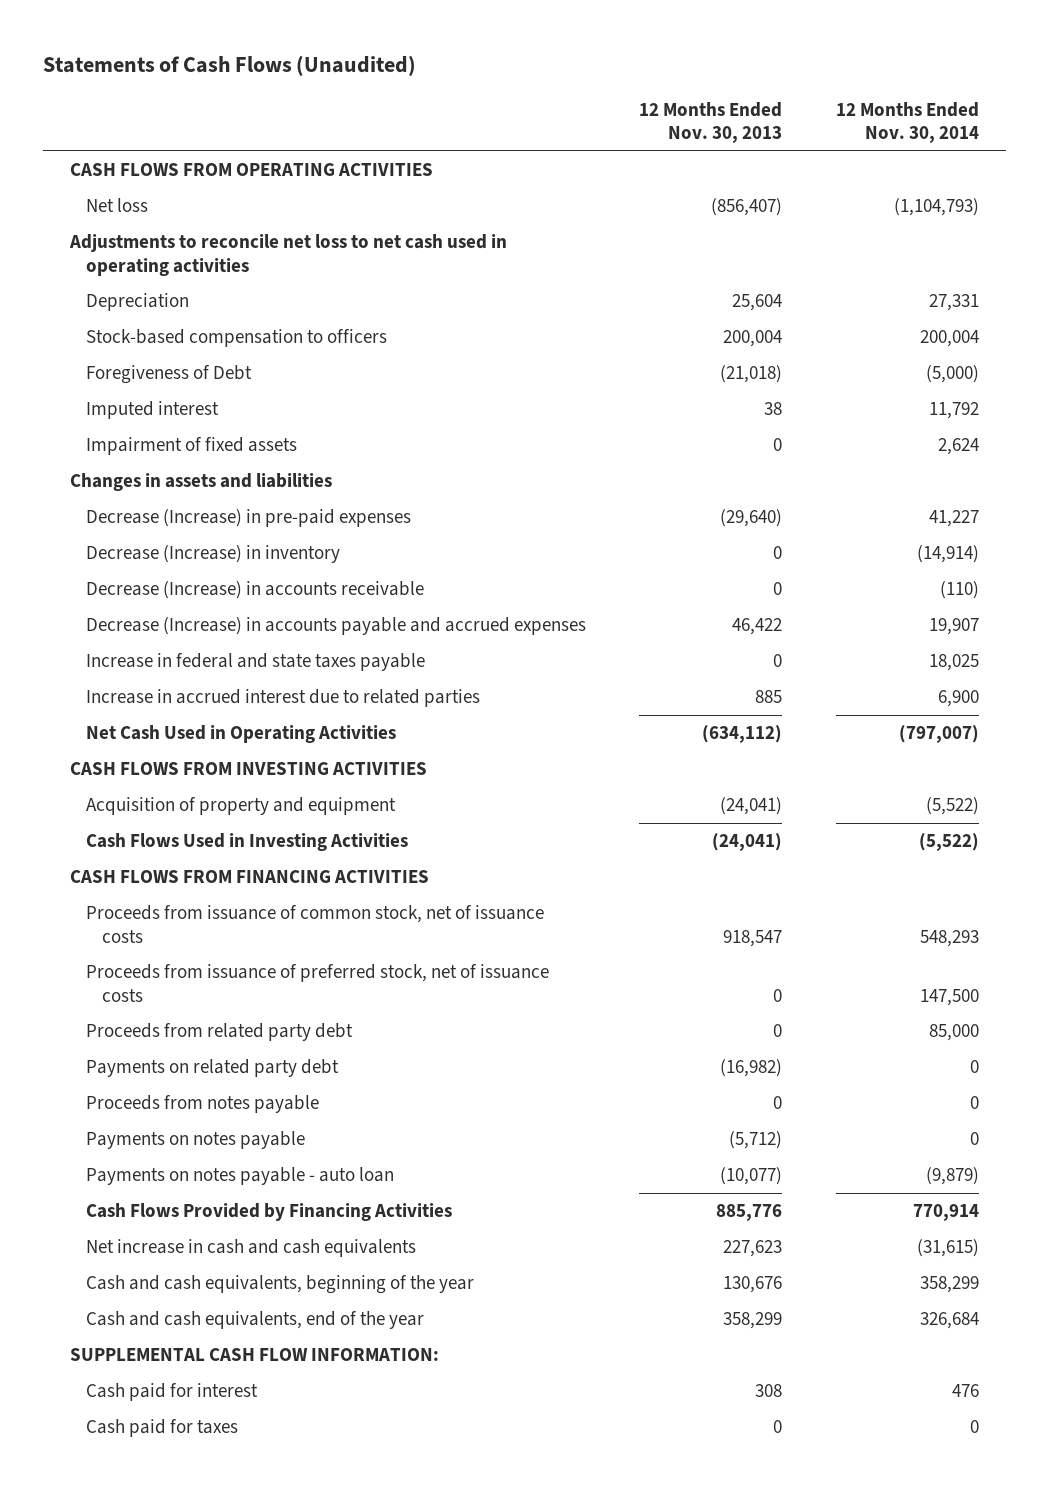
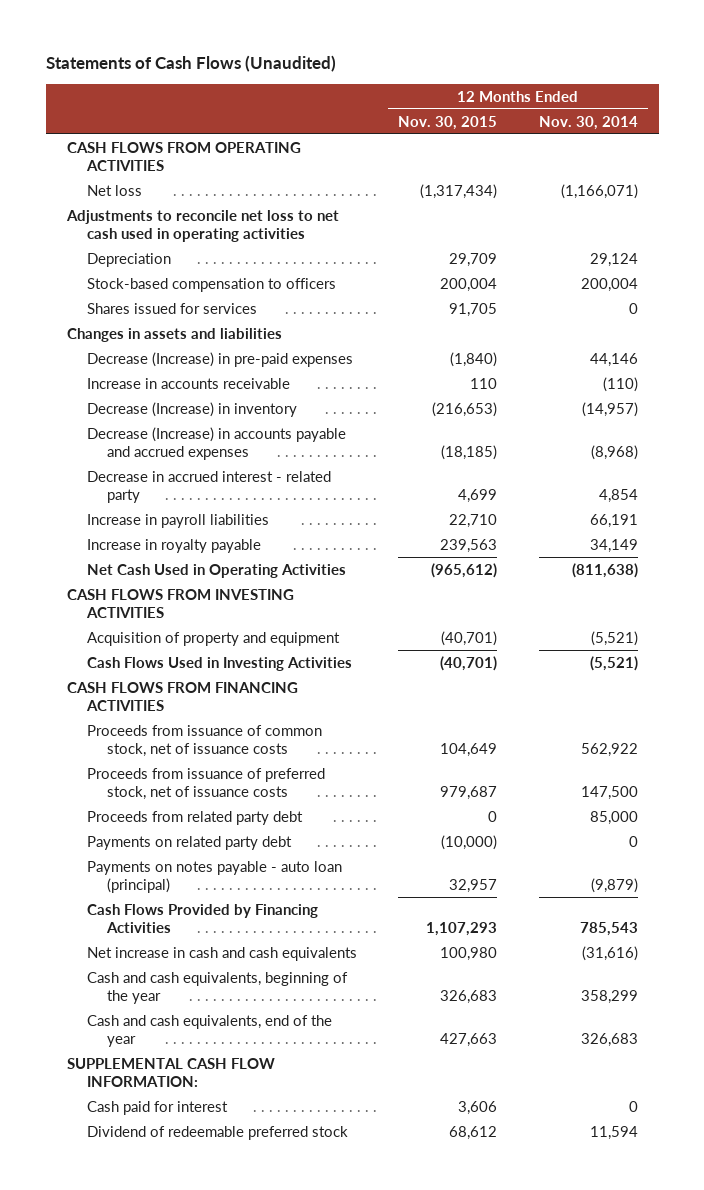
- | 12 Months Ended Nov. 30, 2013 | 12 Months Ended Nov. 30, 2014
+ | 12 Months Ended Nov. 30, 2015 | 12 Months Ended Nov. 30, 2014
- Net loss | (856,407) | (1,104,793)
+ Net loss | (1,317,434) | (1,166,071)
- Depreciation | 25,604 | 27,331
+ Depreciation | 29,709 | 29,124
- Foregiveness of Debt | (21,018) | (5,000)
- Imputed interest | 38 | 11,792
- Impairment of fixed assets | 0 | 2,624
+ Shares issued for services | 91,705 | 0
- Decrease (Increase) in pre-paid expenses | (29,640) | 41,227
- Decrease (Increase) in inventory | 0 | (14,914)
- Decrease (Increase) in accounts receivable | 0 | (110)
- Decrease (Increase) in accounts payable and accrued expenses | 46,422 | 19,907
- Increase in federal and state taxes payable | 0 | 18,025
- Increase in accrued interest due to related parties | 885 | 6,900
- Net Cash Used in Operating Activities | (634,112) | (797,007)
+ Decrease (Increase) in pre-paid expenses | (1,840) | 44,146
+ Increase in accounts receivable | 110 | (110)
+ Decrease (Increase) in inventory | (216,653) | (14,957)
+ Decrease (Increase) in accounts payable and accrued expenses | (18,185) | (8,968)
+ Decrease in accrued interest - related party | 4,699 | 4,854
+ Increase in payroll liabilities | 22,710 | 66,191
+ Increase in royalty payable | 239,563 | 34,149
+ Net Cash Used in Operating Activities | (965,612) | (811,638)
- Acquisition of property and equipment | (24,041) | (5,522)
- Cash Flows Used in Investing Activities | (24,041) | (5,522)
+ Acquisition of property and equipment | (40,701) | (5,521)
+ Cash Flows Used in Investing Activities | (40,701) | (5,521)
- Proceeds from issuance of common stock, net of issuance costs | 918,547 | 548,293
+ Proceeds from issuance of common stock, net of issuance costs | 104,649 | 562,922
- Proceeds from notes payable | 0 | 0
- Payments on notes payable | (5,712) | 0
- Payments on notes payable - auto loan | (10,077) | (9,879)
- Cash Flows Provided by Financing Activities | 885,776 | 770,914
- Net increase in cash and cash equivalents | 227,623 | (31,615)
+ Payments on notes payable - auto loan (principal) | 32,957 | (9,879)
+ Cash Flows Provided by Financing Activities | 1,107,293 | 785,543
+ Net increase in cash and cash equivalents | 100,980 | (31,616)
- Cash and cash equivalents, end of the year | 358,299 | 326,684
+ Cash and cash equivalents, end of the year | 427,663 | 326,683
- Cash paid for interest | 308 | 476
- Cash paid for taxes | 0 | 0
+ Cash paid for interest | 3,606 | 0
+ Dividend of redeemable preferred stock | 68,612 | 11,594

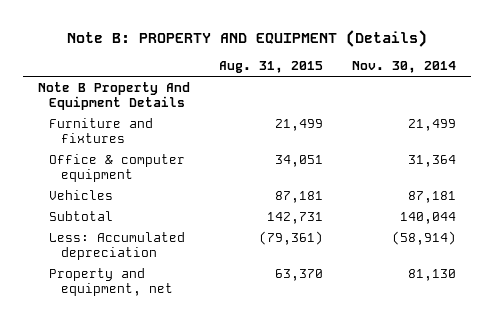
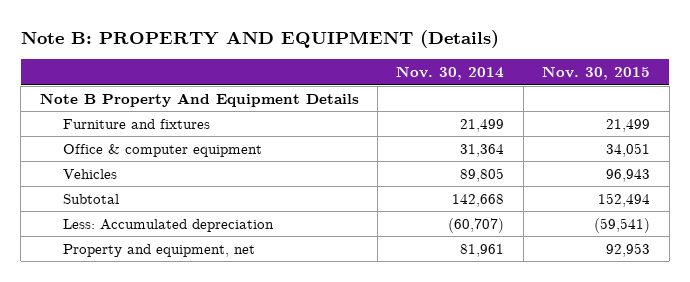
- | Aug. 31, 2015 | Nov. 30, 2014
+ | Nov. 30, 2014 | Nov. 30, 2015
- Vehicles | 87,181 | 87,181
- Subtotal | 142,731 | 140,044
- Less: Accumulated depreciation | (79,361) | (58,914)
- Property and equipment, net | 63,370 | 81,130
+ Vehicles | 89,805 | 96,943
+ Subtotal | 142,668 | 152,494
+ Less: Accumulated depreciation | (60,707) | (59,541)
+ Property and equipment, net | 81,961 | 92,953

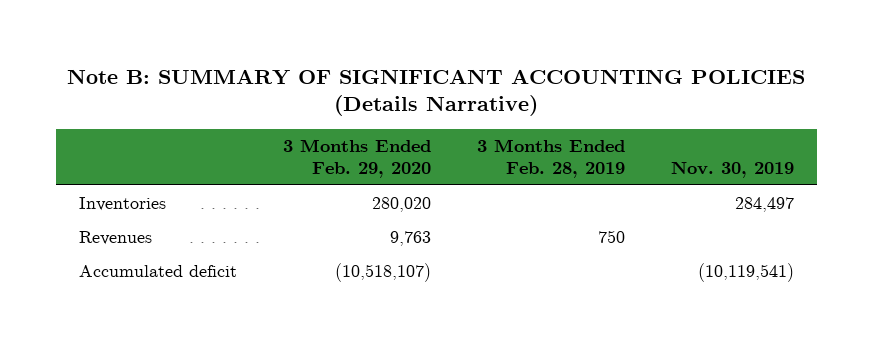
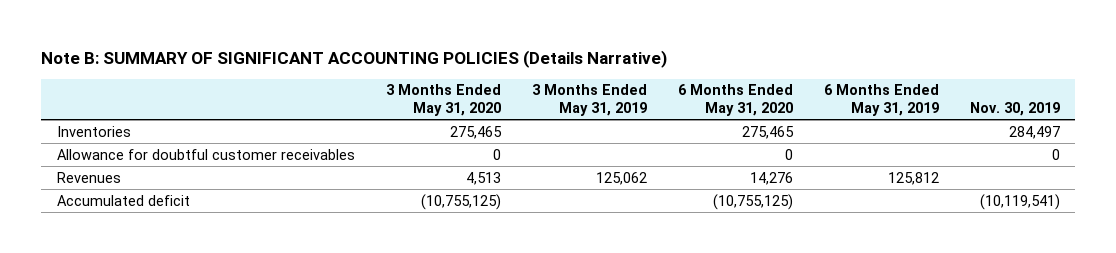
- | 3 Months Ended Feb. 29, 2020 | 3 Months Ended Feb. 28, 2019 | Nov. 30, 2019
+ | 3 Months Ended May 31, 2020 | 3 Months Ended May 31, 2019 | 6 Months Ended May 31, 2020 | 6 Months Ended May 31, 2019 | Nov. 30, 2019
+ Allowance for doubtful customer receivables | 0 | | 0 | | 0

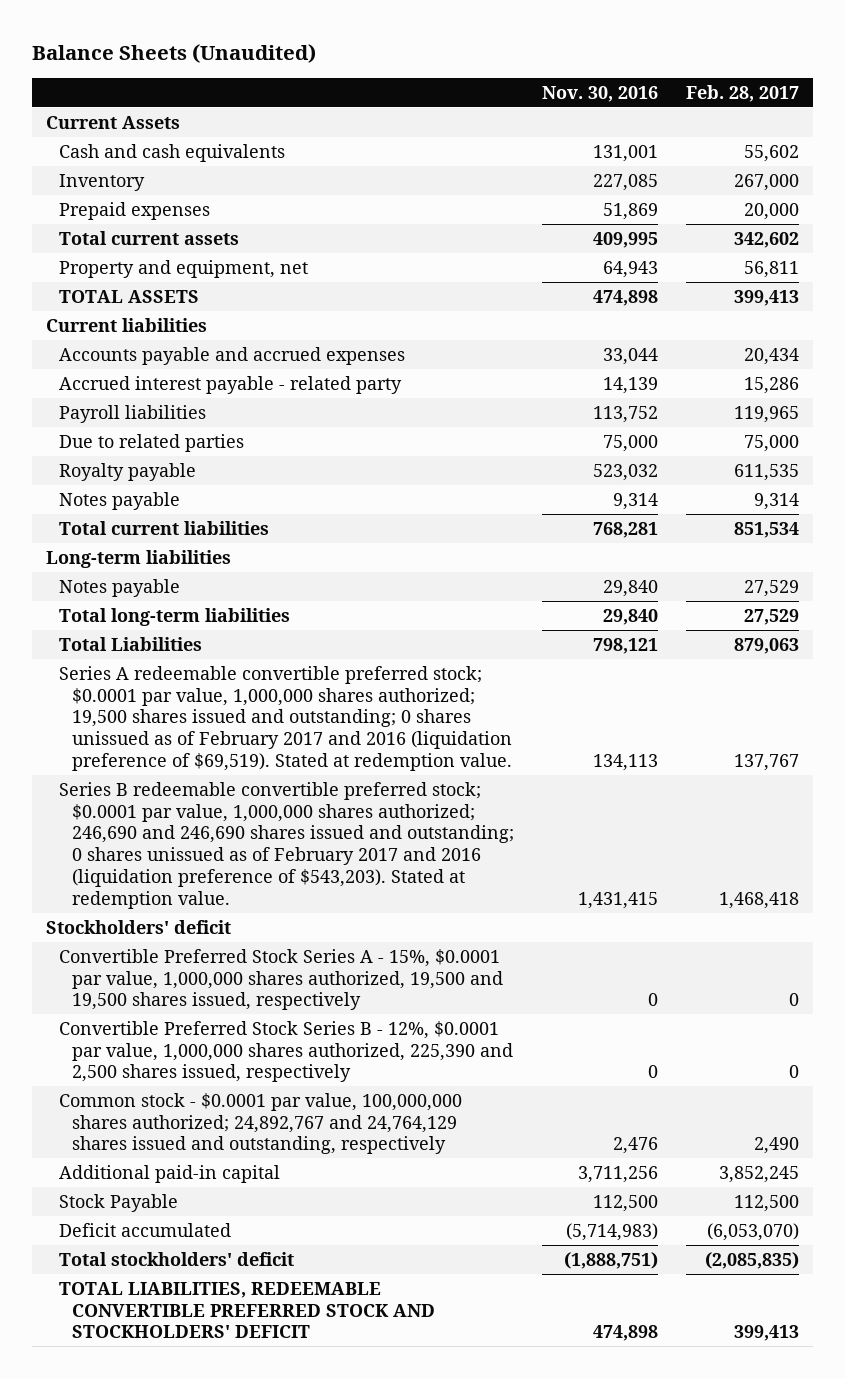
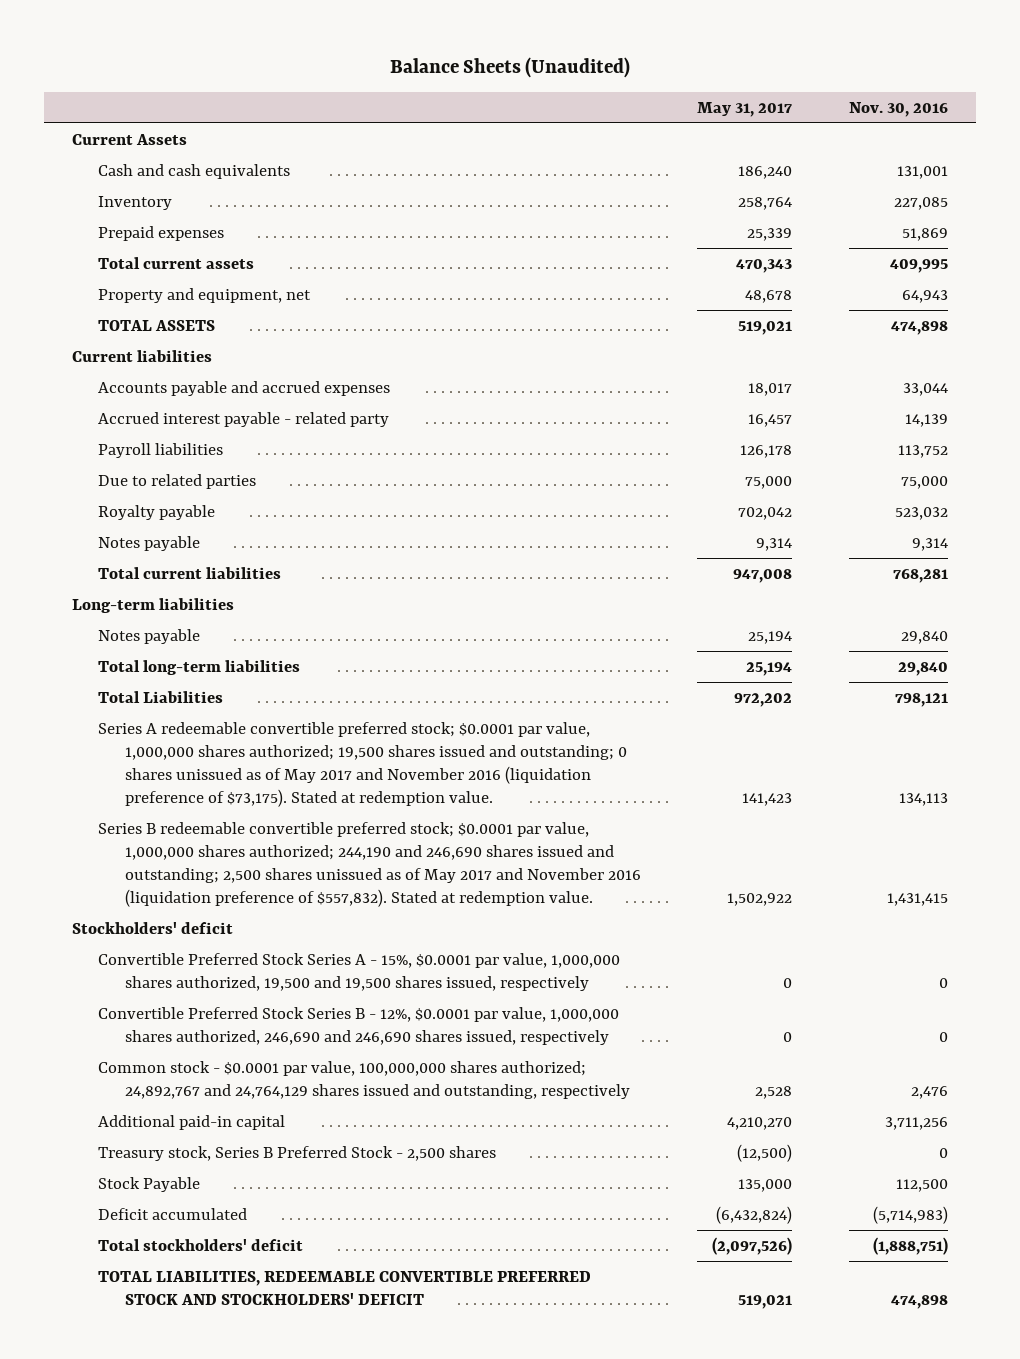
- | Nov. 30, 2016 | Feb. 28, 2017
+ | May 31, 2017 | Nov. 30, 2016
- Series A redeemable convertible preferred stock; $0.0001 par value, 1,000,000 shares authorized; 19,500 shares issued and outstanding; 0 shares unissued as of February 2017 and 2016 (liquidation preference of $69,519). Stated at redemption value. | 134,113 | 137,767
- Series B redeemable convertible preferred stock; $0.0001 par value, 1,000,000 shares authorized; 246,690 and 246,690 shares issued and outstanding; 0 shares unissued as of February 2017 and 2016 (liquidation preference of $543,203). Stated at redemption value. | 1,431,415 | 1,468,418
+ Series A redeemable convertible preferred stock; $0.0001 par value, 1,000,000 shares authorized; 19,500 shares issued and outstanding; 0 shares unissued as of May 2017 and November 2016 (liquidation preference of $73,175). Stated at redemption value. | 141,423 | 134,113
+ Series B redeemable convertible preferred stock; $0.0001 par value, 1,000,000 shares authorized; 244,190 and 246,690 shares issued and outstanding; 2,500 shares unissued as of May 2017 and November 2016 (liquidation preference of $557,832). Stated at redemption value. | 1,502,922 | 1,431,415
- Convertible Preferred Stock Series B - 12%, $0.0001 par value, 1,000,000 shares authorized, 225,390 and 2,500 shares issued, respectively | 0 | 0
+ Convertible Preferred Stock Series B - 12%, $0.0001 par value, 1,000,000 shares authorized, 246,690 and 246,690 shares issued, respectively | 0 | 0
+ Treasury stock, Series B Preferred Stock - 2,500 shares | (12,500) | 0

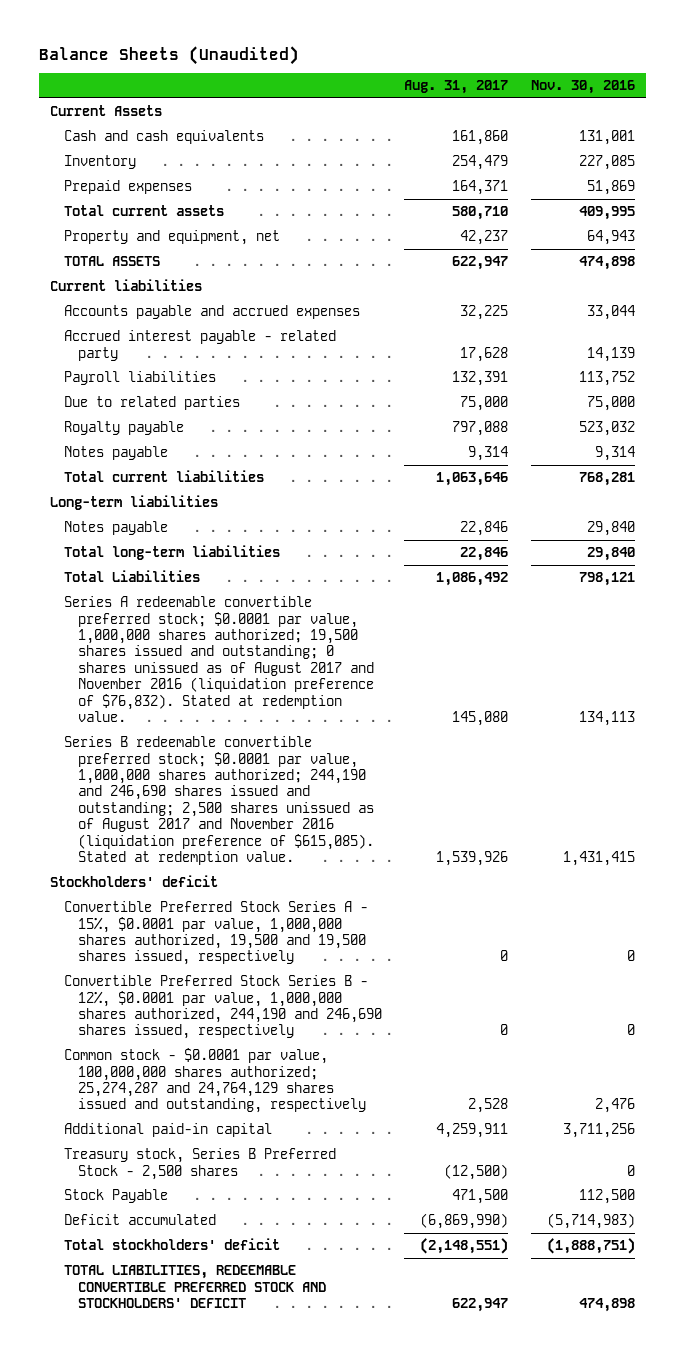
- | May 31, 2017 | Nov. 30, 2016
+ | Aug. 31, 2017 | Nov. 30, 2016
- Series A redeemable convertible preferred stock; $0.0001 par value, 1,000,000 shares authorized; 19,500 shares issued and outstanding; 0 shares unissued as of May 2017 and November 2016 (liquidation preference of $73,175). Stated at redemption value. | 141,423 | 134,113
- Series B redeemable convertible preferred stock; $0.0001 par value, 1,000,000 shares authorized; 244,190 and 246,690 shares issued and outstanding; 2,500 shares unissued as of May 2017 and November 2016 (liquidation preference of $557,832). Stated at redemption value. | 1,502,922 | 1,431,415
+ Series A redeemable convertible preferred stock; $0.0001 par value, 1,000,000 shares authorized; 19,500 shares issued and outstanding; 0 shares unissued as of August 2017 and November 2016 (liquidation preference of $76,832). Stated at redemption value. | 145,080 | 134,113
+ Series B redeemable convertible preferred stock; $0.0001 par value, 1,000,000 shares authorized; 244,190 and 246,690 shares issued and outstanding; 2,500 shares unissued as of August 2017 and November 2016 (liquidation preference of $615,085). Stated at redemption value. | 1,539,926 | 1,431,415
- Convertible Preferred Stock Series B - 12%, $0.0001 par value, 1,000,000 shares authorized, 246,690 and 246,690 shares issued, respectively | 0 | 0
- Common stock - $0.0001 par value, 100,000,000 shares authorized; 24,892,767 and 24,764,129 shares issued and outstanding, respectively | 2,528 | 2,476
+ Convertible Preferred Stock Series B - 12%, $0.0001 par value, 1,000,000 shares authorized, 244,190 and 246,690 shares issued, respectively | 0 | 0
+ Common stock - $0.0001 par value, 100,000,000 shares authorized; 25,274,287 and 24,764,129 shares issued and outstanding, respectively | 2,528 | 2,476

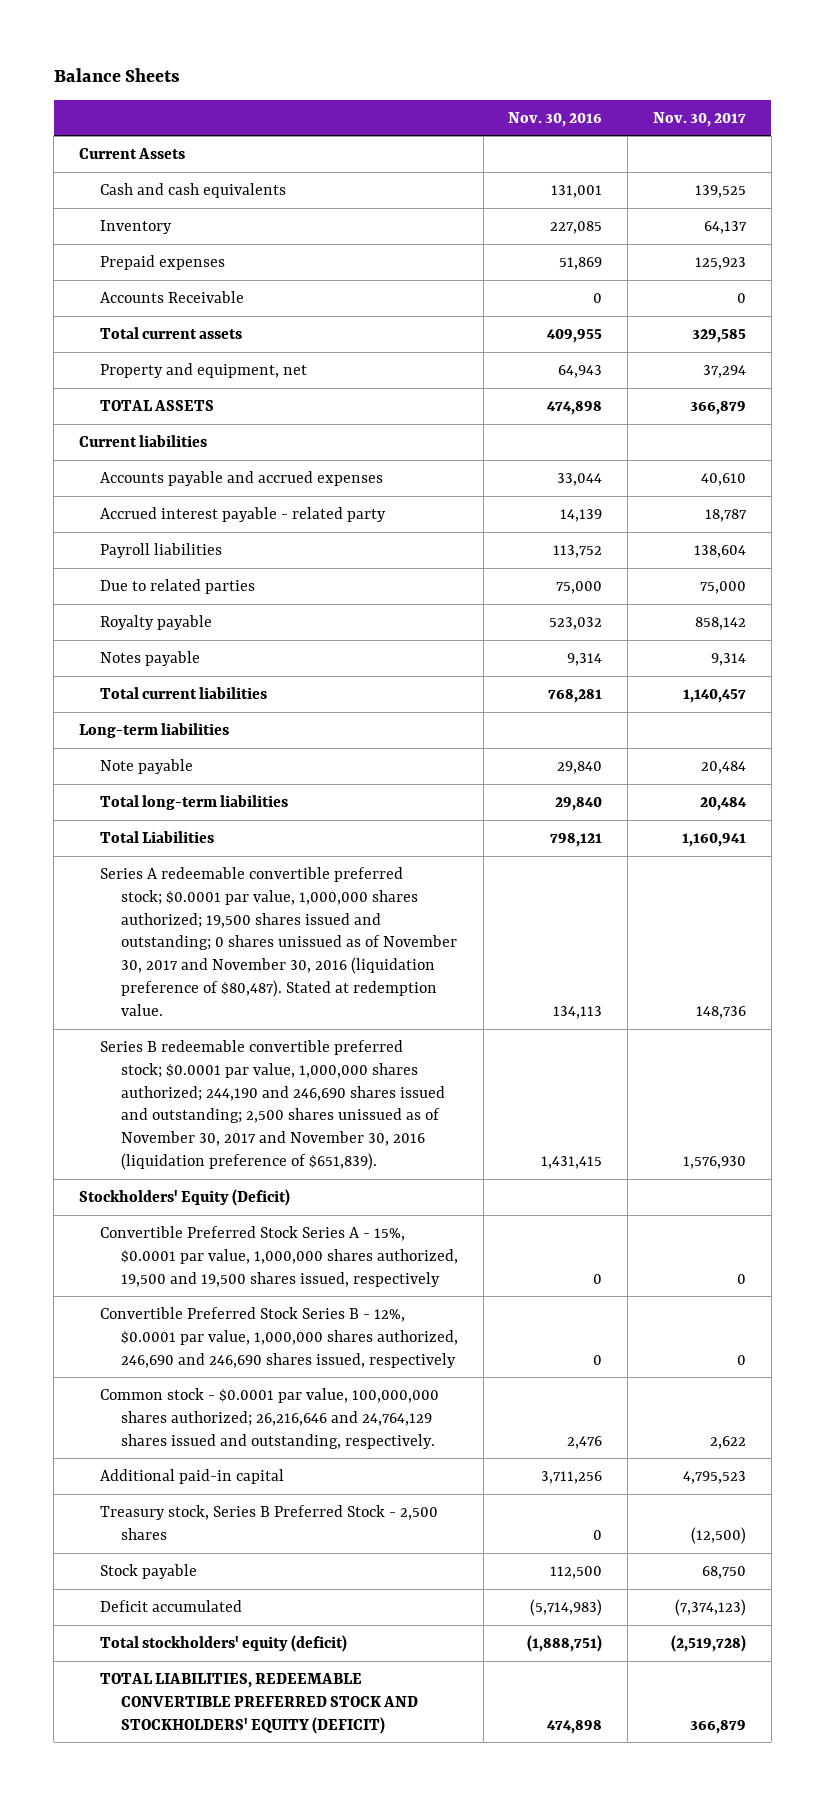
- Balance Sheets (Unaudited)
+ Balance Sheets
- | Aug. 31, 2017 | Nov. 30, 2016
+ | Nov. 30, 2016 | Nov. 30, 2017
- Total current assets | 580,710 | 409,995
+ Accounts Receivable | 0 | 0
+ Total current assets | 409,955 | 329,585
- Notes payable | 22,846 | 29,840
+ Note payable | 29,840 | 20,484
- Series A redeemable convertible preferred stock; $0.0001 par value, 1,000,000 shares authorized; 19,500 shares issued and outstanding; 0 shares unissued as of August 2017 and November 2016 (liquidation preference of $76,832). Stated at redemption value. | 145,080 | 134,113
- Series B redeemable convertible preferred stock; $0.0001 par value, 1,000,000 shares authorized; 244,190 and 246,690 shares issued and outstanding; 2,500 shares unissued as of August 2017 and November 2016 (liquidation preference of $615,085). Stated at redemption value. | 1,539,926 | 1,431,415
- Stockholders' deficit
+ Series A redeemable convertible preferred stock; $0.0001 par value, 1,000,000 shares authorized; 19,500 shares issued and outstanding; 0 shares unissued as of November 30, 2017 and November 30, 2016 (liquidation preference of $80,487). Stated at redemption value. | 134,113 | 148,736
+ Series B redeemable convertible preferred stock; $0.0001 par value, 1,000,000 shares authorized; 244,190 and 246,690 shares issued and outstanding; 2,500 shares unissued as of November 30, 2017 and November 30, 2016 (liquidation preference of $651,839). | 1,431,415 | 1,576,930
+ Stockholders' Equity (Deficit)
- Convertible Preferred Stock Series B - 12%, $0.0001 par value, 1,000,000 shares authorized, 244,190 and 246,690 shares issued, respectively | 0 | 0
- Common stock - $0.0001 par value, 100,000,000 shares authorized; 25,274,287 and 24,764,129 shares issued and outstanding, respectively | 2,528 | 2,476
+ Convertible Preferred Stock Series B - 12%, $0.0001 par value, 1,000,000 shares authorized, 246,690 and 246,690 shares issued, respectively | 0 | 0
+ Common stock - $0.0001 par value, 100,000,000 shares authorized; 26,216,646 and 24,764,129 shares issued and outstanding, respectively. | 2,476 | 2,622
- Stock Payable | 471,500 | 112,500
+ Stock payable | 112,500 | 68,750
- Total stockholders' deficit | (2,148,551) | (1,888,751)
- TOTAL LIABILITIES, REDEEMABLE CONVERTIBLE PREFERRED STOCK AND STOCKHOLDERS' DEFICIT | 622,947 | 474,898
+ Total stockholders' equity (deficit) | (1,888,751) | (2,519,728)
+ TOTAL LIABILITIES, REDEEMABLE CONVERTIBLE PREFERRED STOCK AND STOCKHOLDERS' EQUITY (DEFICIT) | 474,898 | 366,879

